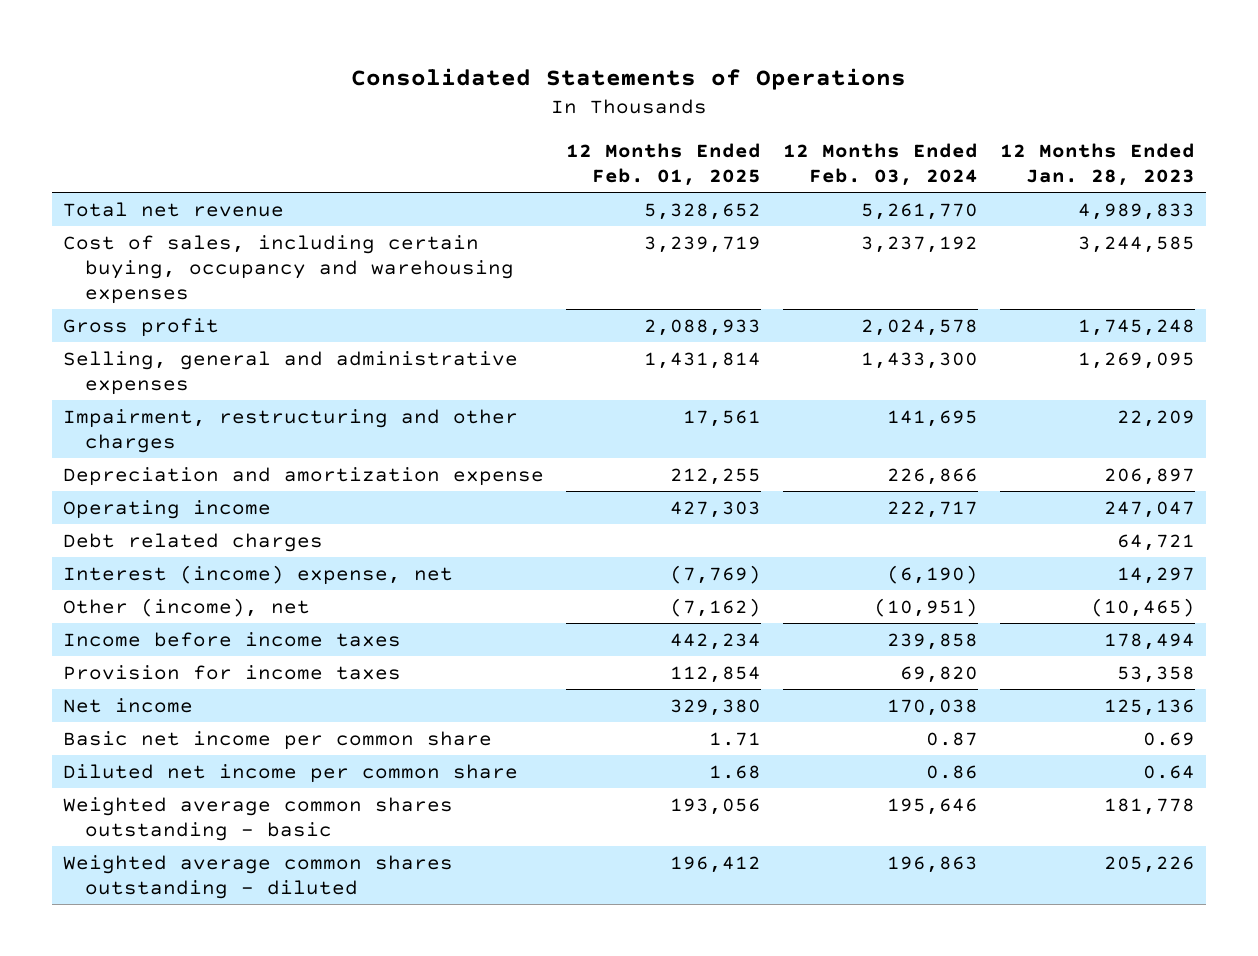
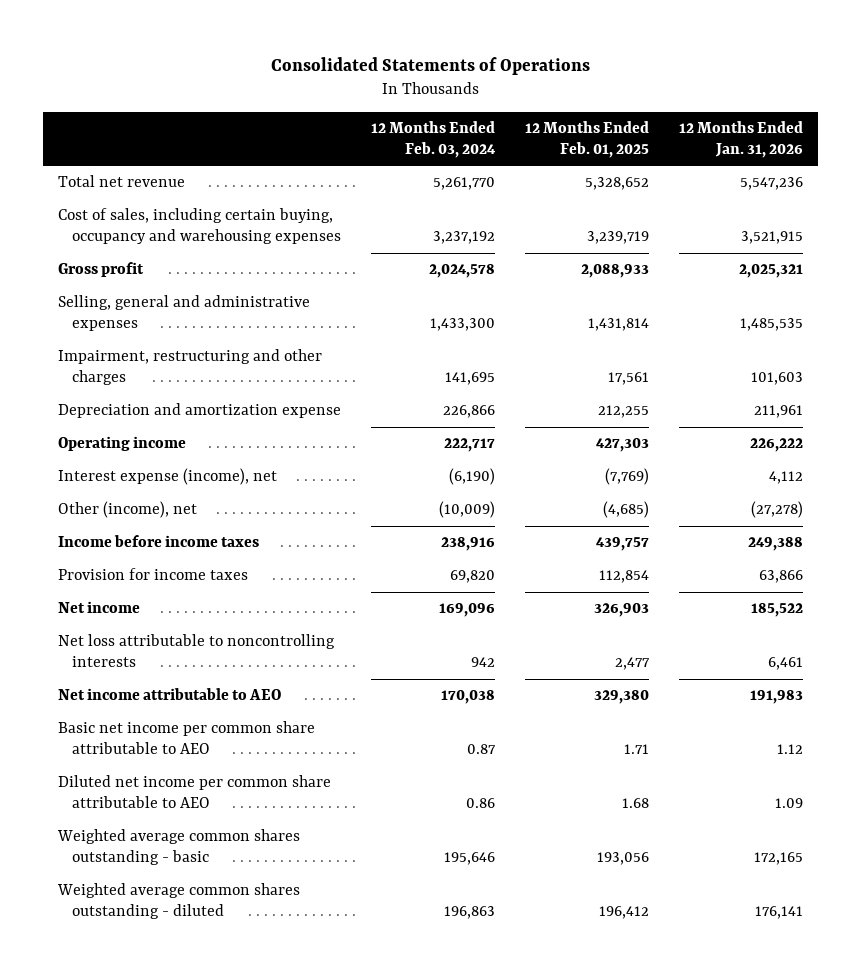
- | 12 Months Ended Feb. 01, 2025 | 12 Months Ended Feb. 03, 2024 | 12 Months Ended Jan. 28, 2023
+ | 12 Months Ended Feb. 03, 2024 | 12 Months Ended Feb. 01, 2025 | 12 Months Ended Jan. 31, 2026
- Debt related charges | | | 64,721
- Interest (income) expense, net | (7,769) | (6,190) | 14,297
- Other (income), net | (7,162) | (10,951) | (10,465)
- Income before income taxes | 442,234 | 239,858 | 178,494
+ Interest expense (income), net | (6,190) | (7,769) | 4,112
+ Other (income), net | (10,009) | (4,685) | (27,278)
+ Income before income taxes | 238,916 | 439,757 | 249,388
- Net income | 329,380 | 170,038 | 125,136
- Basic net income per common share | 1.71 | 0.87 | 0.69
- Diluted net income per common share | 1.68 | 0.86 | 0.64
+ Net income | 169,096 | 326,903 | 185,522
+ Net loss attributable to noncontrolling interests | 942 | 2,477 | 6,461
+ Net income attributable to AEO | 170,038 | 329,380 | 191,983
+ Basic net income per common share attributable to AEO | 0.87 | 1.71 | 1.12
+ Diluted net income per common share attributable to AEO | 0.86 | 1.68 | 1.09

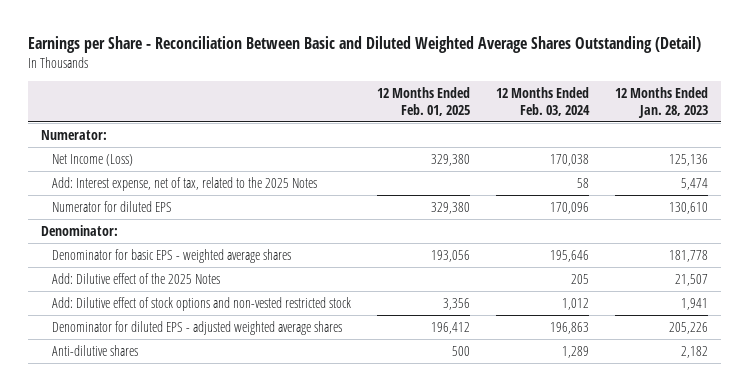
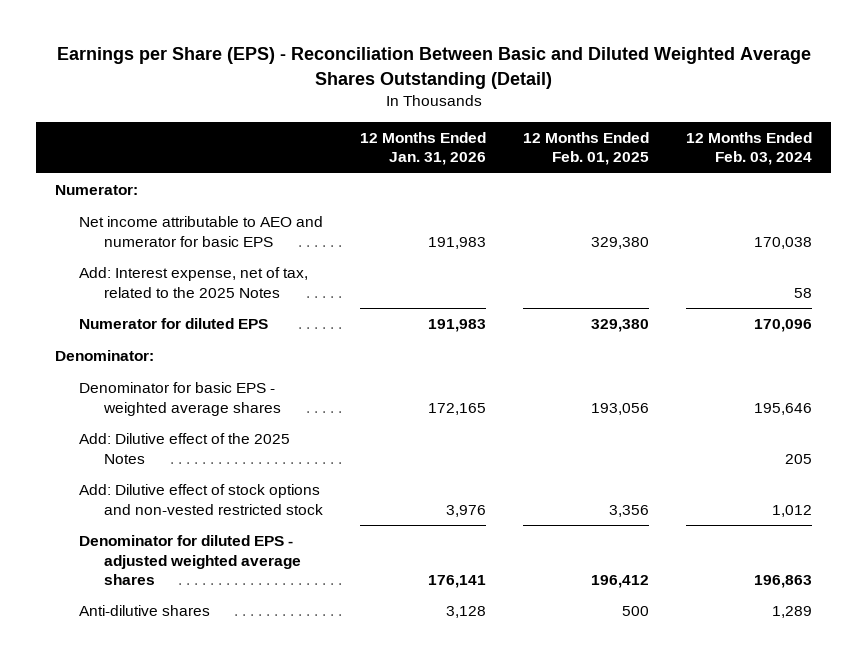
- Earnings per Share - Reconciliation Between Basic and Diluted Weighted Average Shares Outstanding (Detail)
+ Earnings per Share (EPS) - Reconciliation Between Basic and Diluted Weighted Average Shares Outstanding (Detail)
- | 12 Months Ended Feb. 01, 2025 | 12 Months Ended Feb. 03, 2024 | 12 Months Ended Jan. 28, 2023
+ | 12 Months Ended Jan. 31, 2026 | 12 Months Ended Feb. 01, 2025 | 12 Months Ended Feb. 03, 2024
- Net Income (Loss) | 329,380 | 170,038 | 125,136
+ Net income attributable to AEO and numerator for basic EPS | 191,983 | 329,380 | 170,038

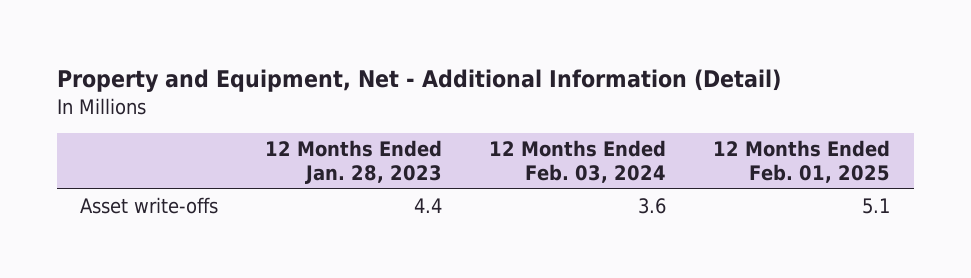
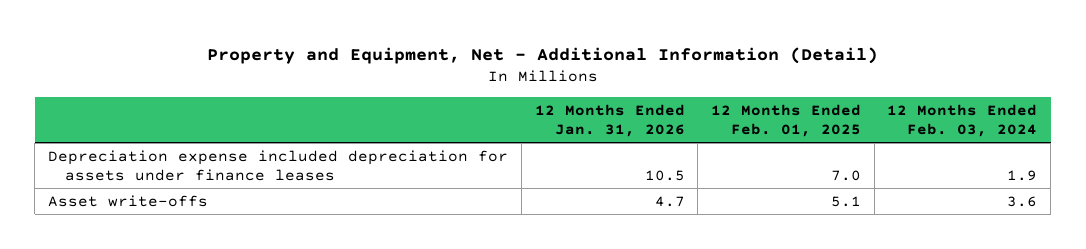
- | 12 Months Ended Jan. 28, 2023 | 12 Months Ended Feb. 03, 2024 | 12 Months Ended Feb. 01, 2025
+ | 12 Months Ended Jan. 31, 2026 | 12 Months Ended Feb. 01, 2025 | 12 Months Ended Feb. 03, 2024
+ Depreciation expense included depreciation for assets under finance leases | 10.5 | 7.0 | 1.9

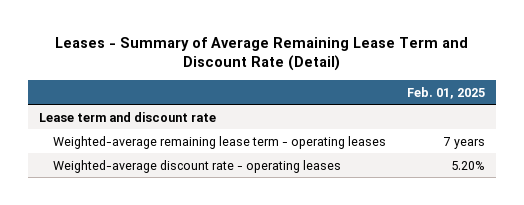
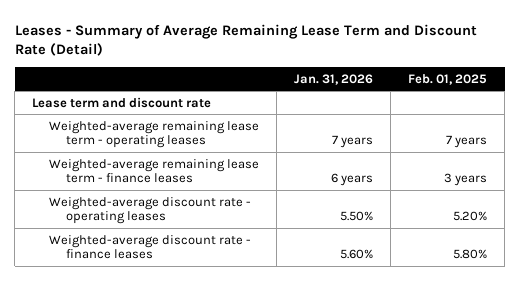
- | Feb. 01, 2025
+ | Jan. 31, 2026 | Feb. 01, 2025
+ Weighted-average remaining lease term - finance leases | 6 years | 3 years
+ Weighted-average discount rate - finance leases | 5.60% | 5.80%

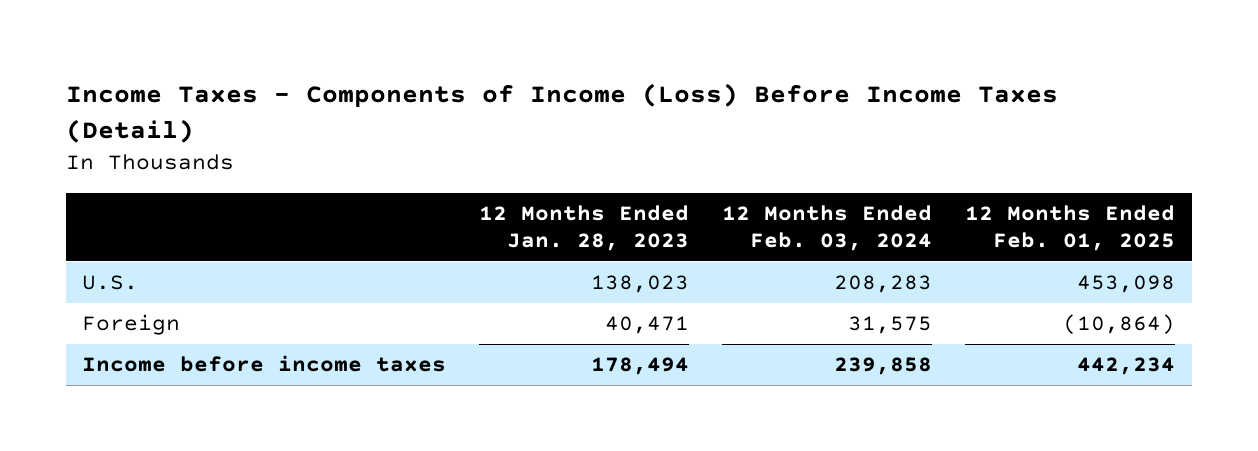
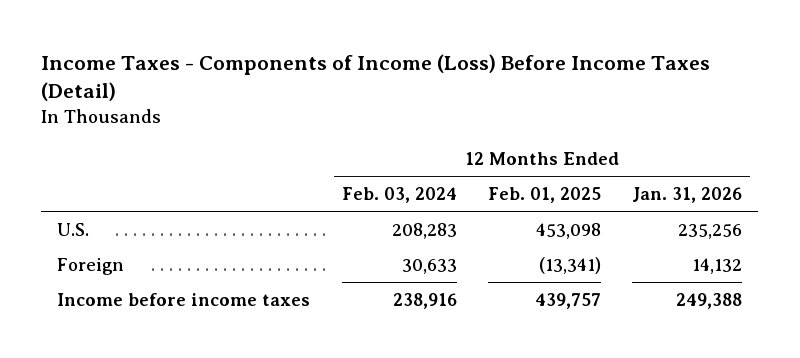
- | 12 Months Ended Jan. 28, 2023 | 12 Months Ended Feb. 03, 2024 | 12 Months Ended Feb. 01, 2025
+ | 12 Months Ended Feb. 03, 2024 | 12 Months Ended Feb. 01, 2025 | 12 Months Ended Jan. 31, 2026
- Foreign | 40,471 | 31,575 | (10,864)
- Income before income taxes | 178,494 | 239,858 | 442,234
+ Foreign | 30,633 | (13,341) | 14,132
+ Income before income taxes | 238,916 | 439,757 | 249,388

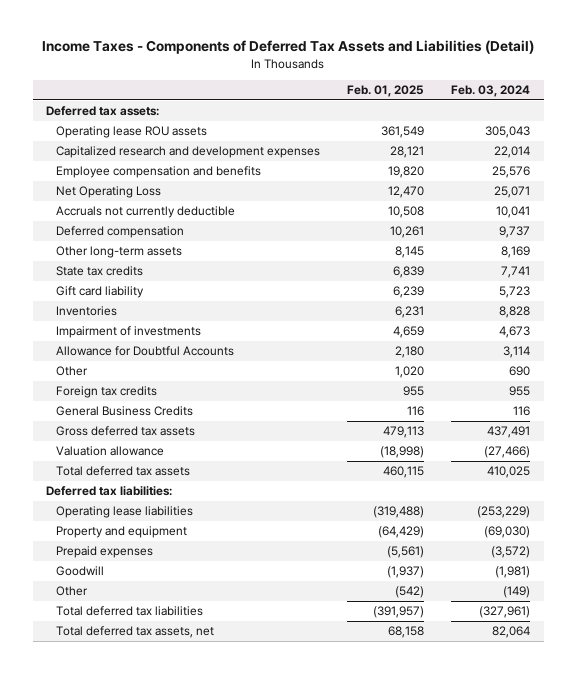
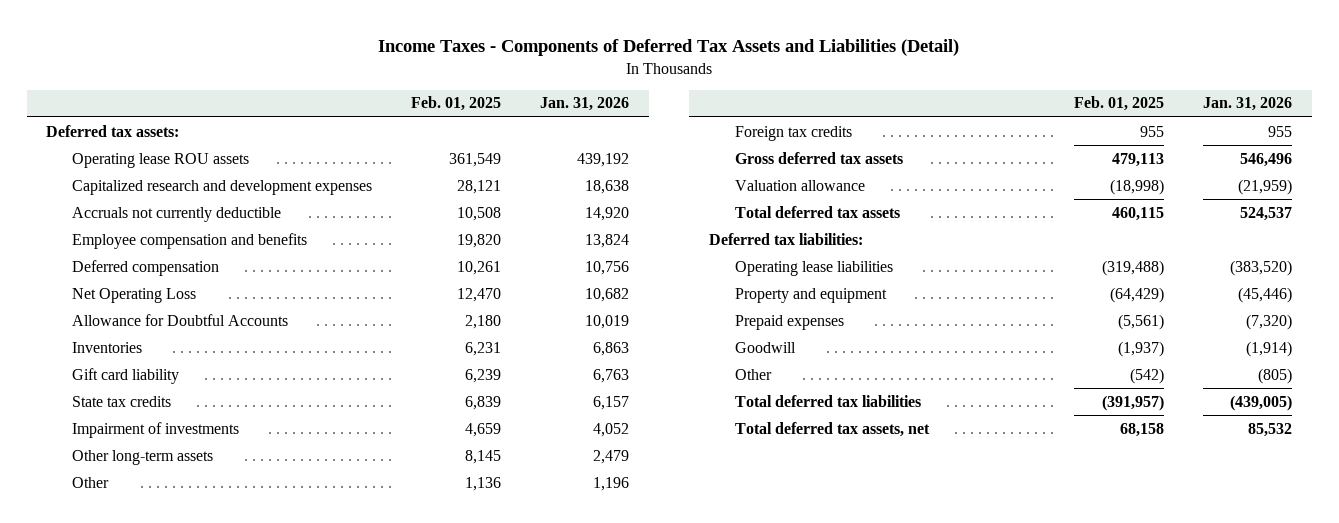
- | Feb. 01, 2025 | Feb. 03, 2024
+ | Feb. 01, 2025 | Jan. 31, 2026
moved down: Employee compensation and benefits | 19,820 | 13,824
moved down: Net Operating Loss | 12,470 | 10,682
moved up: Allowance for Doubtful Accounts | 2,180 | 10,019
moved down: Gift card liability | 6,239 | 6,763
moved down: State tax credits | 6,839 | 6,157
- Other | 1,020 | 690
moved down: Other long-term assets | 8,145 | 2,479
+ Other | 1,136 | 1,196
- General Business Credits | 116 | 116

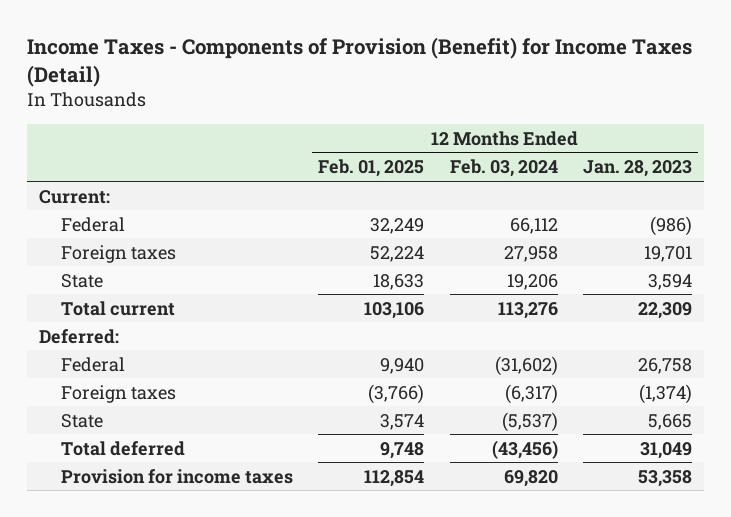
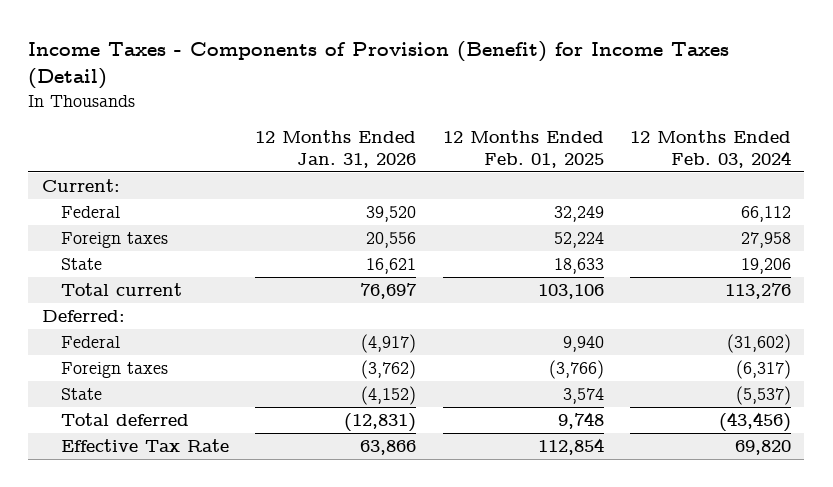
- | 12 Months Ended Feb. 01, 2025 | 12 Months Ended Feb. 03, 2024 | 12 Months Ended Jan. 28, 2023
+ | 12 Months Ended Jan. 31, 2026 | 12 Months Ended Feb. 01, 2025 | 12 Months Ended Feb. 03, 2024
- Provision for income taxes | 112,854 | 69,820 | 53,358
+ Effective Tax Rate | 63,866 | 112,854 | 69,820

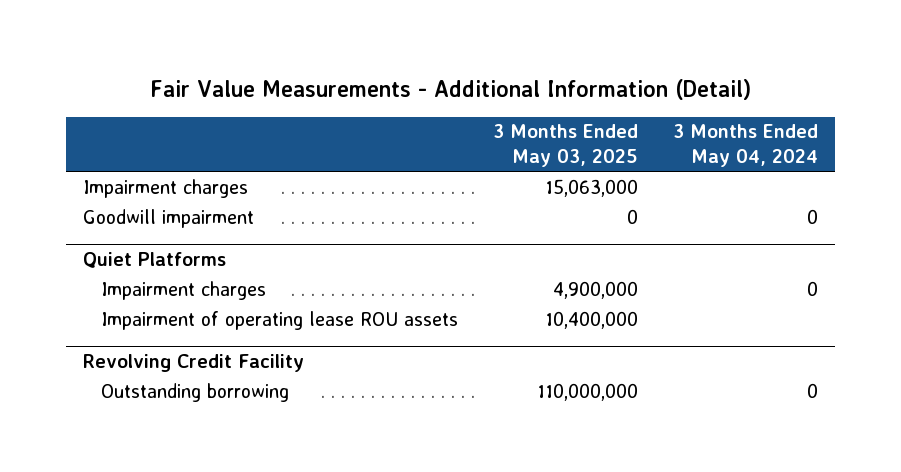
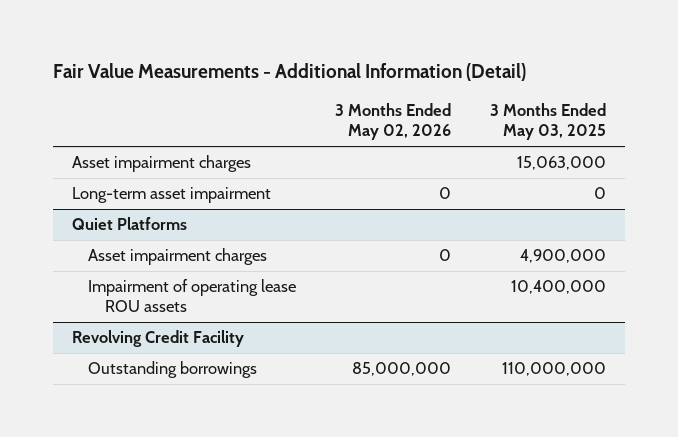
- | 3 Months Ended May 03, 2025 | 3 Months Ended May 04, 2024
+ | 3 Months Ended May 02, 2026 | 3 Months Ended May 03, 2025
- Impairment charges | 15,063,000 |
- Goodwill impairment | 0 | 0
+ Asset impairment charges | | 15,063,000
+ Long-term asset impairment | 0 | 0
@ Quiet Platforms
- Impairment charges | 4,900,000 | 0
+ Asset impairment charges | 0 | 4,900,000
@ Revolving Credit Facility
- Outstanding borrowing | 110,000,000 | 0
+ Outstanding borrowings | 85,000,000 | 110,000,000

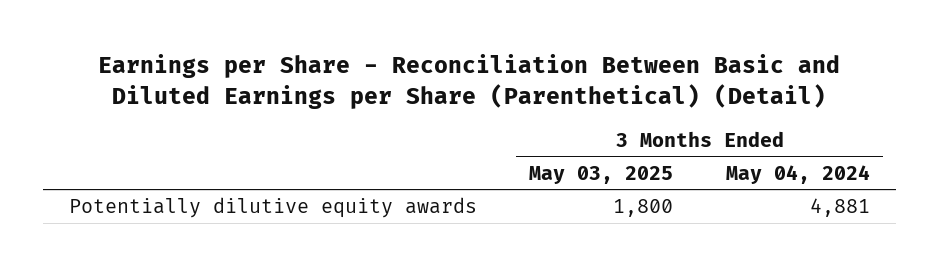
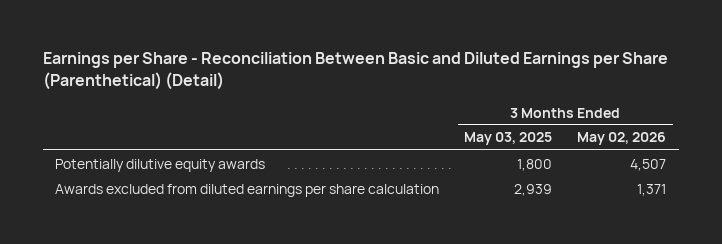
- | 3 Months Ended May 03, 2025 | 3 Months Ended May 04, 2024
+ | 3 Months Ended May 03, 2025 | 3 Months Ended May 02, 2026
+ Awards excluded from diluted earnings per share calculation | 2,939 | 1,371

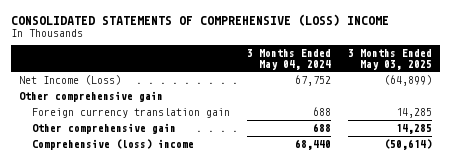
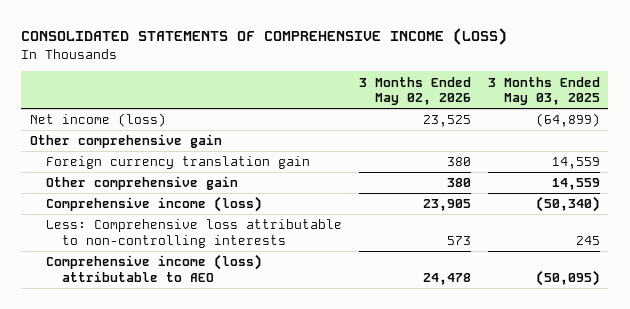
- CONSOLIDATED STATEMENTS OF COMPREHENSIVE (LOSS) INCOME
+ CONSOLIDATED STATEMENTS OF COMPREHENSIVE INCOME (LOSS)
- | 3 Months Ended May 04, 2024 | 3 Months Ended May 03, 2025
+ | 3 Months Ended May 02, 2026 | 3 Months Ended May 03, 2025
- Net Income (Loss) | 67,752 | (64,899)
+ Net income (loss) | 23,525 | (64,899)
- Foreign currency translation gain | 688 | 14,285
- Other comprehensive gain | 688 | 14,285
- Comprehensive (loss) income | 68,440 | (50,614)
+ Foreign currency translation gain | 380 | 14,559
+ Other comprehensive gain | 380 | 14,559
+ Comprehensive income (loss) | 23,905 | (50,340)
+ Less: Comprehensive loss attributable to non-controlling interests | 573 | 245
+ Comprehensive income (loss) attributable to AEO | 24,478 | (50,095)

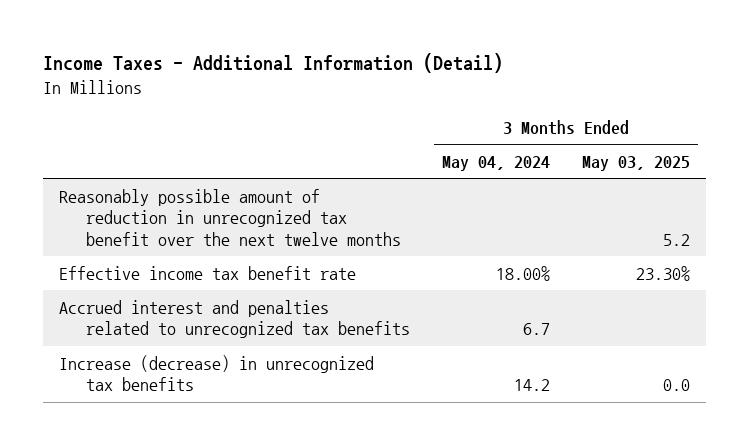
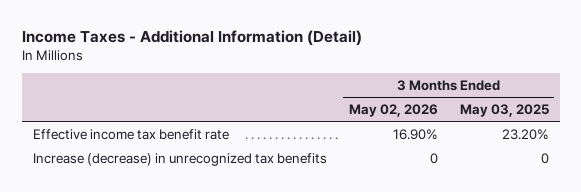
- | 3 Months Ended May 04, 2024 | 3 Months Ended May 03, 2025
+ | 3 Months Ended May 02, 2026 | 3 Months Ended May 03, 2025
- Reasonably possible amount of reduction in unrecognized tax benefit over the next twelve months | | 5.2
- Effective income tax benefit rate | 18.00% | 23.30%
- Accrued interest and penalties related to unrecognized tax benefits | 6.7 |
- Increase (decrease) in unrecognized tax benefits | 14.2 | 0.0
+ Effective income tax benefit rate | 16.90% | 23.20%
+ Increase (decrease) in unrecognized tax benefits | 0 | 0

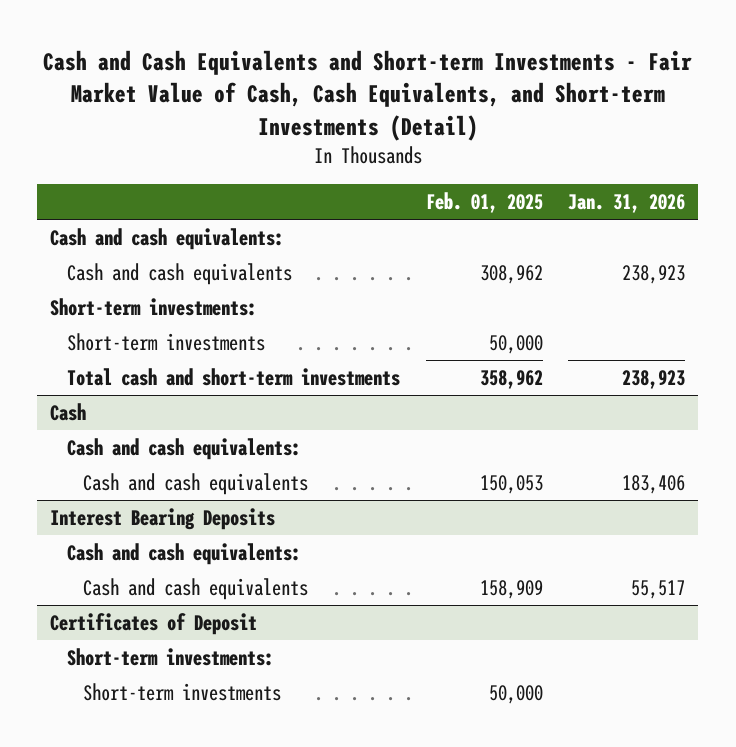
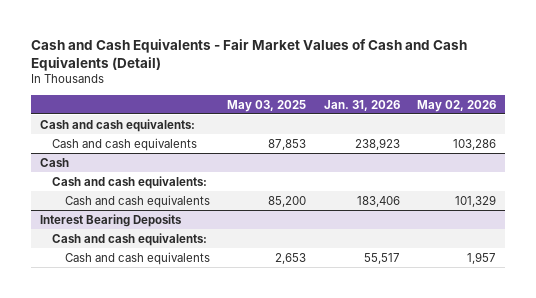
- Cash and Cash Equivalents and Short-term Investments - Fair Market Value of Cash, Cash Equivalents, and Short-term Investments (Detail)
+ Cash and Cash Equivalents - Fair Market Values of Cash and Cash Equivalents (Detail)
- | Feb. 01, 2025 | Jan. 31, 2026
+ | May 03, 2025 | Jan. 31, 2026 | May 02, 2026
- Short-term investments:
- Short-term investments | 50,000 |
- Total cash and short-term investments | 358,962 | 238,923
- Certificates of Deposit
- Short-term investments:
- Short-term investments | 50,000 |

